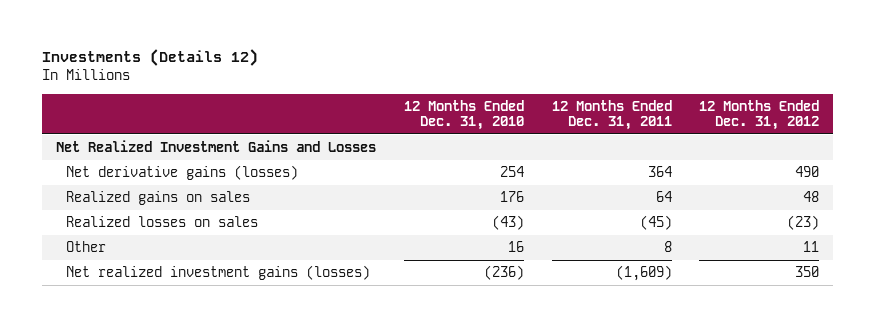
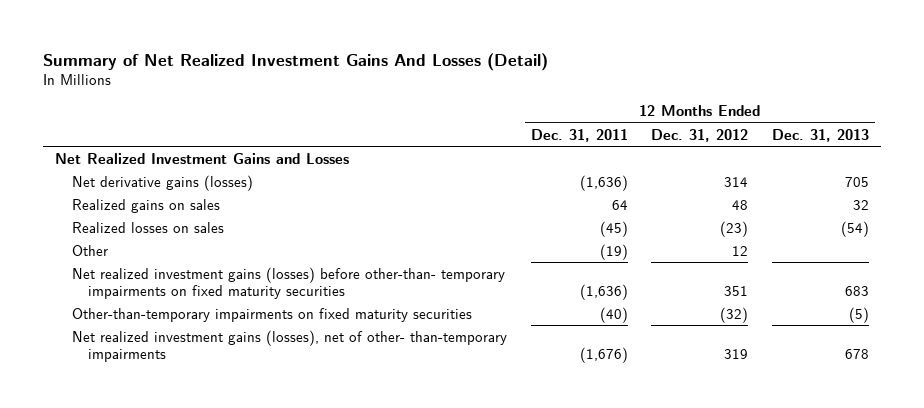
- Investments (Details 12)
+ Summary of Net Realized Investment Gains And Losses (Detail)
- | 12 Months Ended Dec. 31, 2010 | 12 Months Ended Dec. 31, 2011 | 12 Months Ended Dec. 31, 2012
+ | 12 Months Ended Dec. 31, 2011 | 12 Months Ended Dec. 31, 2012 | 12 Months Ended Dec. 31, 2013
- Net derivative gains (losses) | 254 | 364 | 490
+ Net derivative gains (losses) | (1,636) | 314 | 705
- Other | 16 | 8 | 11
- Net realized investment gains (losses) | (236) | (1,609) | 350
+ Other | (19) | 12 |
+ Net realized investment gains (losses) before other-than- temporary impairments on fixed maturity securities | (1,636) | 351 | 683
+ Other-than-temporary impairments on fixed maturity securities | (40) | (32) | (5)
+ Net realized investment gains (losses), net of other- than-temporary impairments | (1,676) | 319 | 678

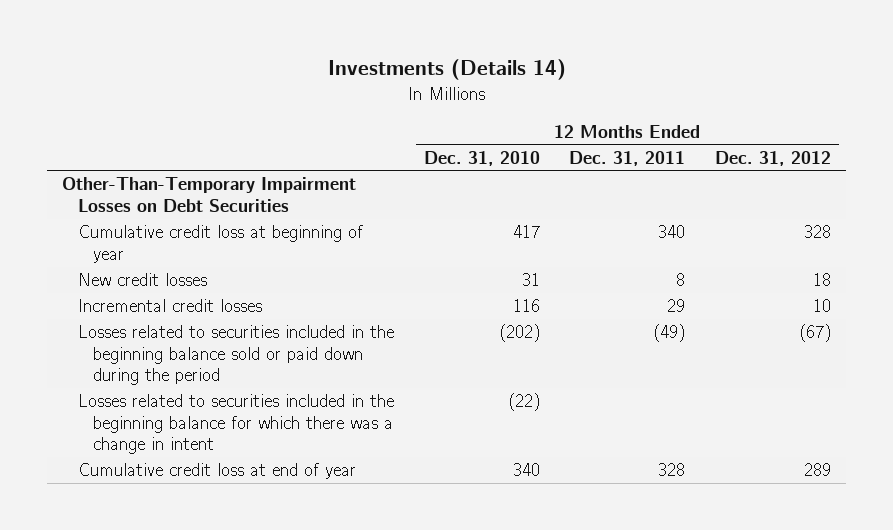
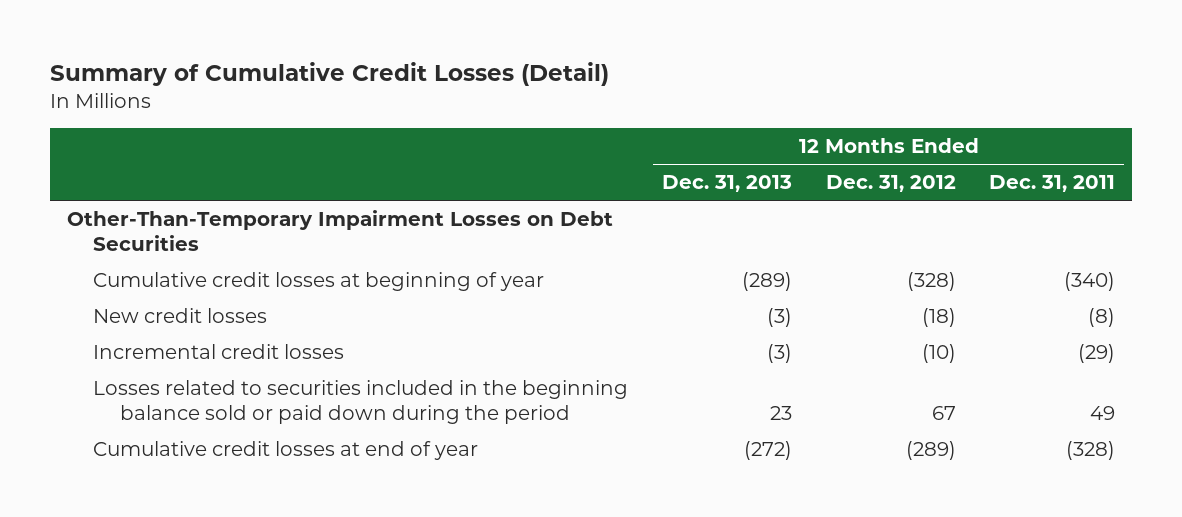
- Investments (Details 14)
+ Summary of Cumulative Credit Losses (Detail)
- | 12 Months Ended Dec. 31, 2010 | 12 Months Ended Dec. 31, 2011 | 12 Months Ended Dec. 31, 2012
+ | 12 Months Ended Dec. 31, 2013 | 12 Months Ended Dec. 31, 2012 | 12 Months Ended Dec. 31, 2011
- Cumulative credit loss at beginning of year | 417 | 340 | 328
- New credit losses | 31 | 8 | 18
- Incremental credit losses | 116 | 29 | 10
- Losses related to securities included in the beginning balance sold or paid down during the period | (202) | (49) | (67)
- Losses related to securities included in the beginning balance for which there was a change in intent | (22) | |
- Cumulative credit loss at end of year | 340 | 328 | 289
+ Cumulative credit losses at beginning of year | (289) | (328) | (340)
+ New credit losses | (3) | (18) | (8)
+ Incremental credit losses | (3) | (10) | (29)
+ Losses related to securities included in the beginning balance sold or paid down during the period | 23 | 67 | 49
+ Cumulative credit losses at end of year | (272) | (289) | (328)

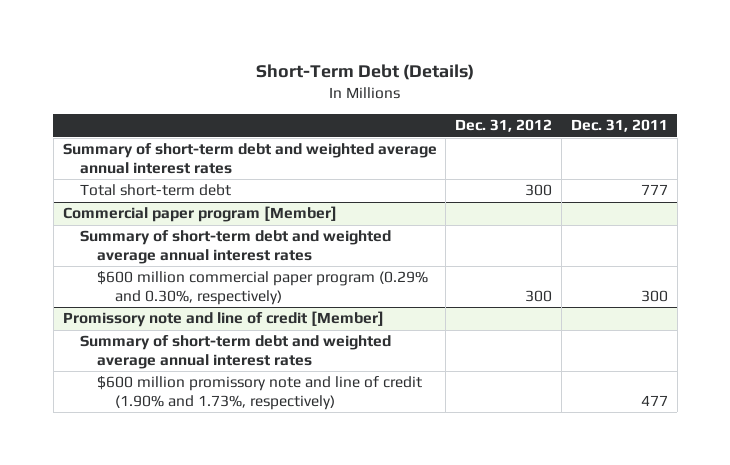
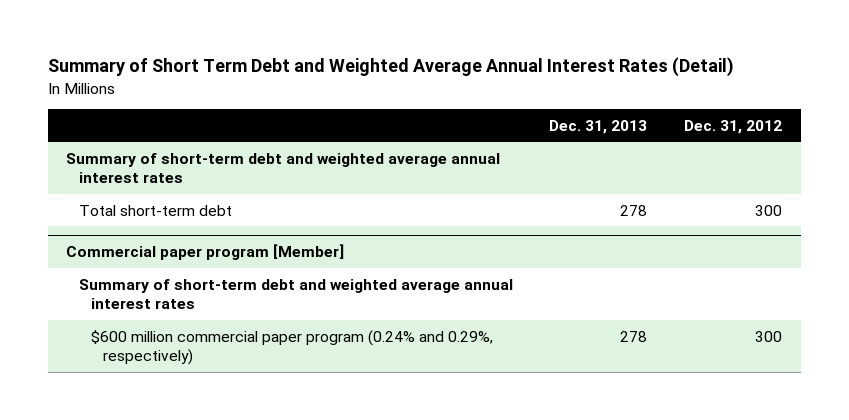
- Short-Term Debt (Details)
+ Summary of Short Term Debt and Weighted Average Annual Interest Rates (Detail)
- | Dec. 31, 2012 | Dec. 31, 2011
+ | Dec. 31, 2013 | Dec. 31, 2012
@ Commercial paper program [Member]
- $600 million commercial paper program (0.29% and 0.30%, respectively) | 300 | 300
- Promissory note and line of credit [Member]
- Summary of short-term debt and weighted average annual interest rates
- $600 million promissory note and line of credit (1.90% and 1.73%, respectively) | | 477
@ Commercial paper program [Member]
+ $600 million commercial paper program (0.24% and 0.29%, respectively) | 278 | 300

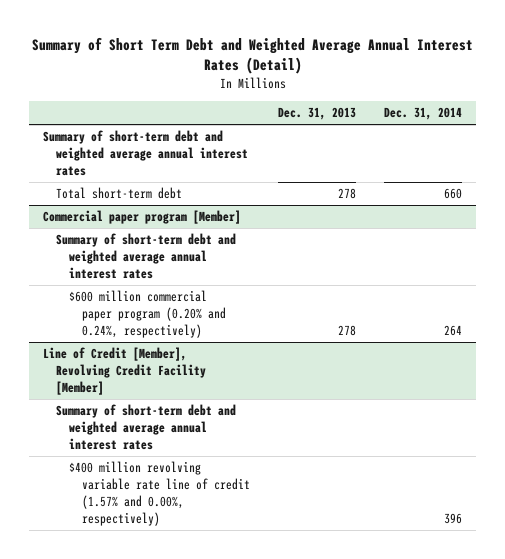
- | Dec. 31, 2013 | Dec. 31, 2012
+ | Dec. 31, 2013 | Dec. 31, 2014
@ Commercial paper program [Member]
- $600 million commercial paper program (0.24% and 0.29%, respectively) | 278 | 300
+ $600 million commercial paper program (0.20% and 0.24%, respectively) | 278 | 264
+ Line of Credit [Member], Revolving Credit Facility [Member]
+ Summary of short-term debt and weighted average annual interest rates
+ $400 million revolving variable rate line of credit (1.57% and 0.00%, respectively) | | 396

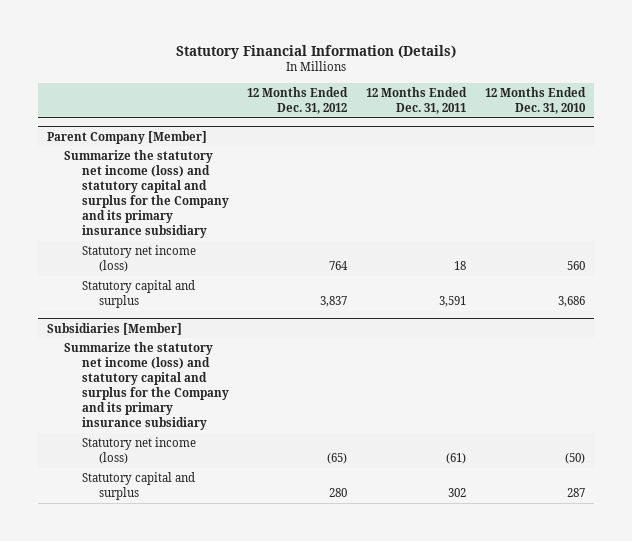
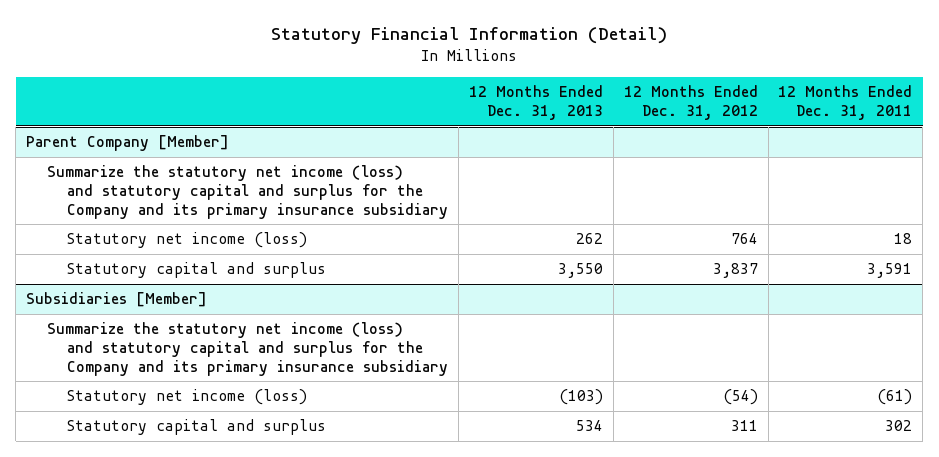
- Statutory Financial Information (Details)
+ Statutory Financial Information (Detail)
- | 12 Months Ended Dec. 31, 2012 | 12 Months Ended Dec. 31, 2011 | 12 Months Ended Dec. 31, 2010
+ | 12 Months Ended Dec. 31, 2013 | 12 Months Ended Dec. 31, 2012 | 12 Months Ended Dec. 31, 2011
@ Subsidiaries [Member]
- Statutory net income (loss) | (65) | (61) | (50)
- Statutory capital and surplus | 280 | 302 | 287
+ Statutory net income (loss) | (103) | (54) | (61)
+ Statutory capital and surplus | 534 | 311 | 302

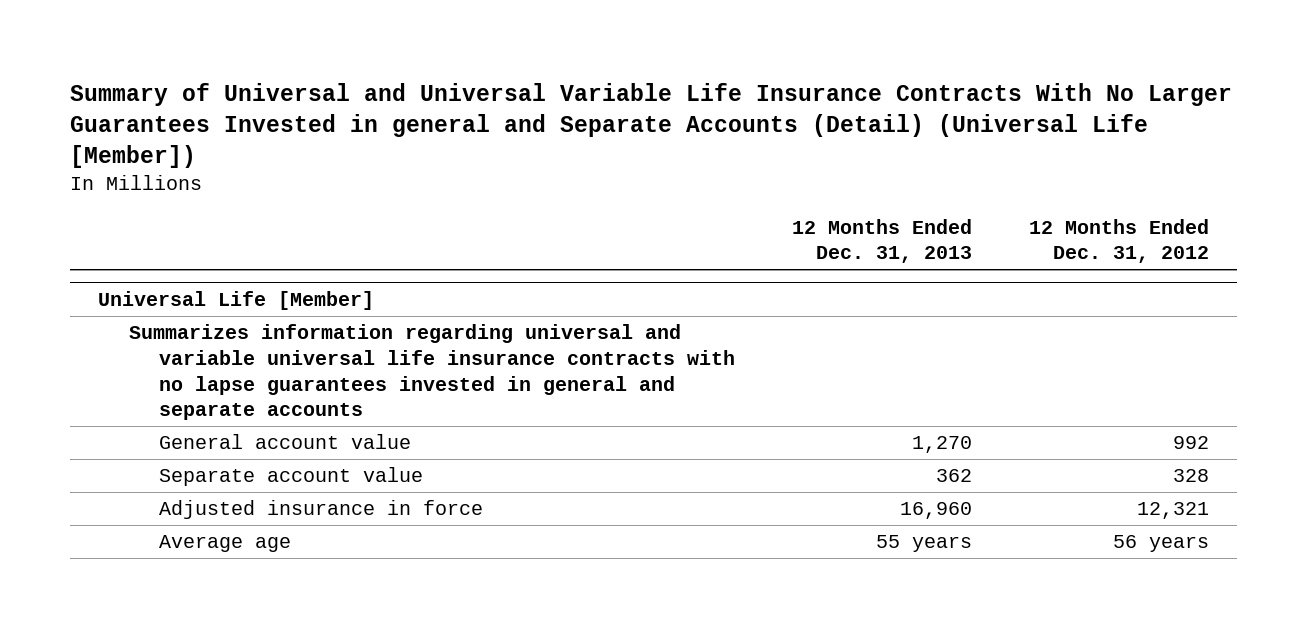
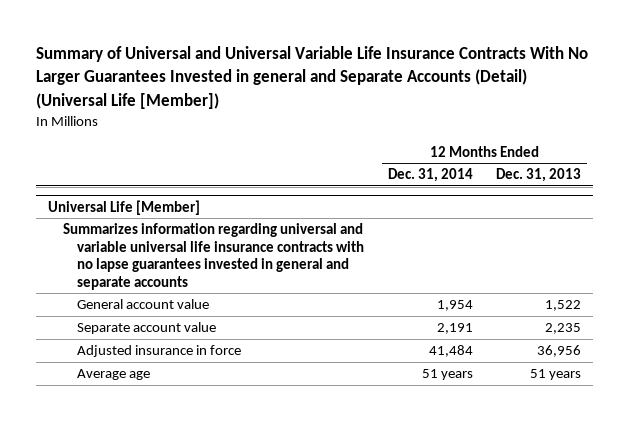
- | 12 Months Ended Dec. 31, 2013 | 12 Months Ended Dec. 31, 2012
+ | 12 Months Ended Dec. 31, 2014 | 12 Months Ended Dec. 31, 2013
@ Universal Life [Member]
- General account value | 1,270 | 992
- Separate account value | 362 | 328
- Adjusted insurance in force | 16,960 | 12,321
- Average age | 55 years | 56 years
+ General account value | 1,954 | 1,522
+ Separate account value | 2,191 | 2,235
+ Adjusted insurance in force | 41,484 | 36,956
+ Average age | 51 years | 51 years

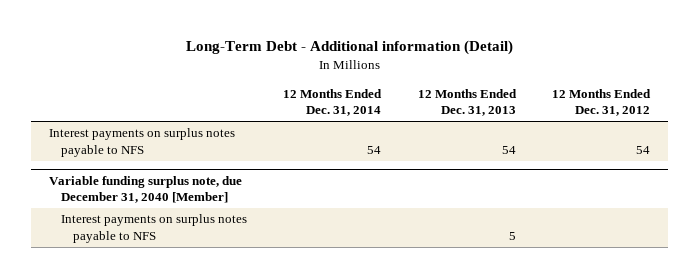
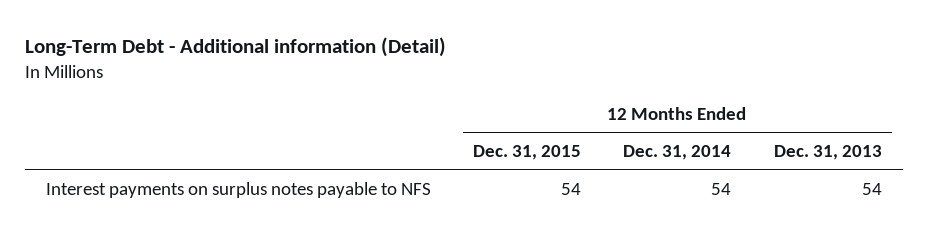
- | 12 Months Ended Dec. 31, 2014 | 12 Months Ended Dec. 31, 2013 | 12 Months Ended Dec. 31, 2012
+ | 12 Months Ended Dec. 31, 2015 | 12 Months Ended Dec. 31, 2014 | 12 Months Ended Dec. 31, 2013
- Variable funding surplus note, due December 31, 2040 [Member]
- Interest payments on surplus notes payable to NFS | | 5 |

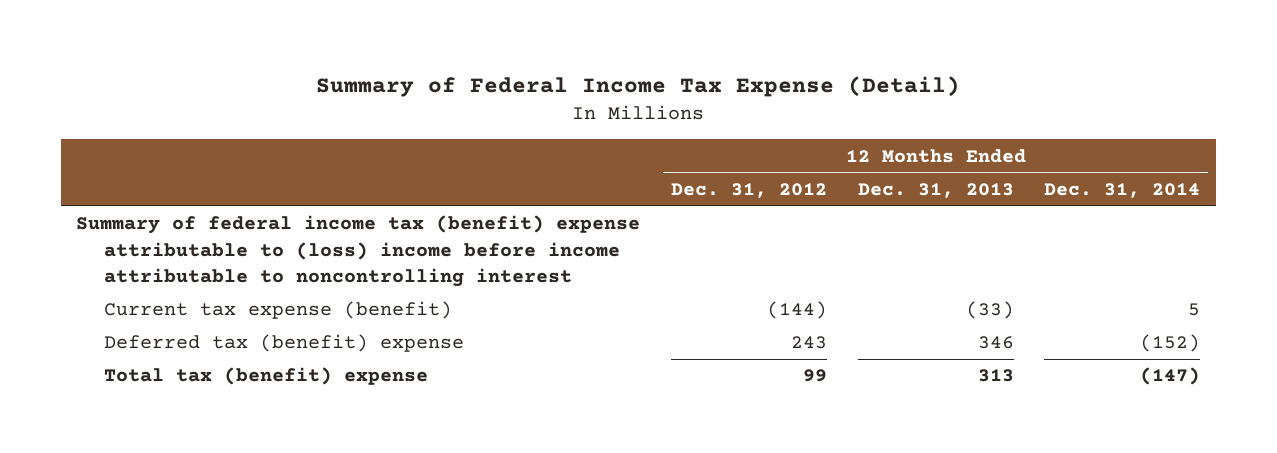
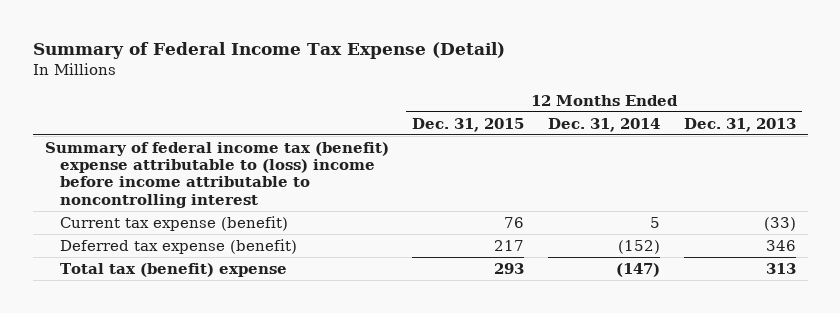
- | 12 Months Ended Dec. 31, 2012 | 12 Months Ended Dec. 31, 2013 | 12 Months Ended Dec. 31, 2014
+ | 12 Months Ended Dec. 31, 2015 | 12 Months Ended Dec. 31, 2014 | 12 Months Ended Dec. 31, 2013
- Deferred tax (benefit) expense | 243 | 346 | (152)
+ Deferred tax expense (benefit) | 217 | (152) | 346

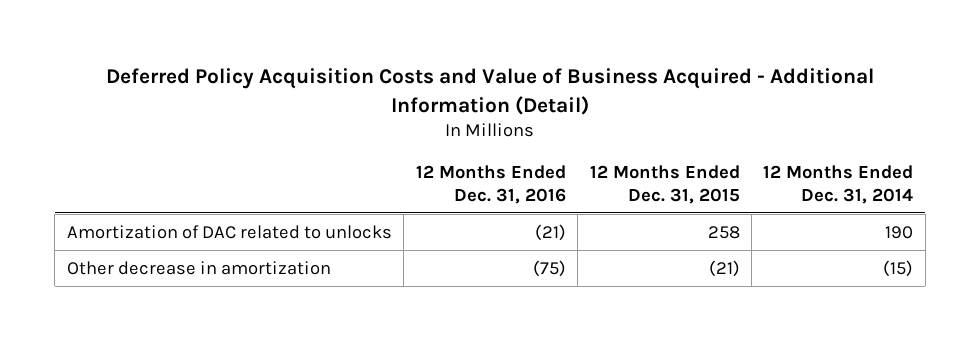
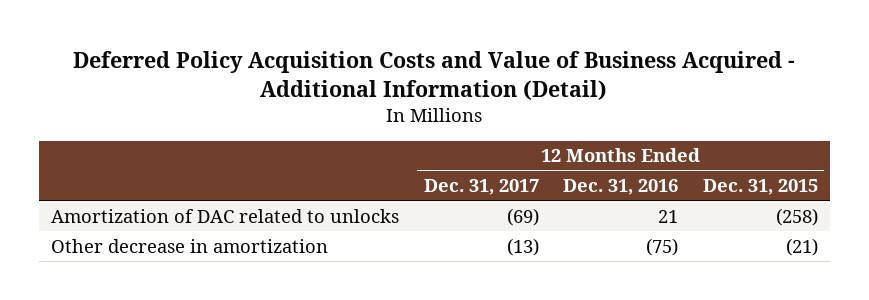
- | 12 Months Ended Dec. 31, 2016 | 12 Months Ended Dec. 31, 2015 | 12 Months Ended Dec. 31, 2014
+ | 12 Months Ended Dec. 31, 2017 | 12 Months Ended Dec. 31, 2016 | 12 Months Ended Dec. 31, 2015
- Amortization of DAC related to unlocks | (21) | 258 | 190
+ Amortization of DAC related to unlocks | (69) | 21 | (258)

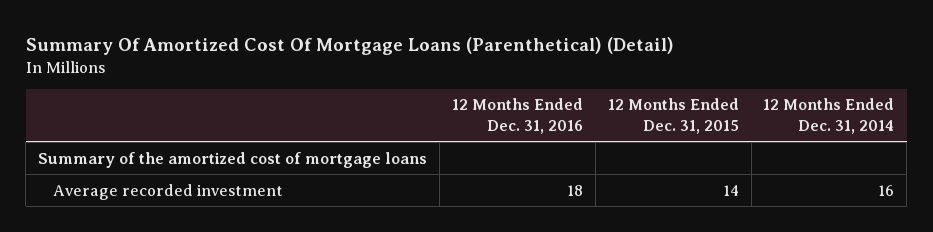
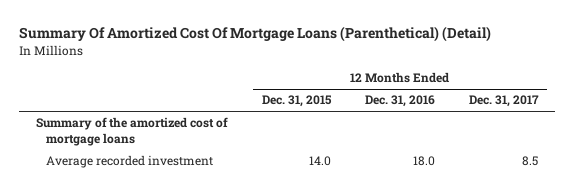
- | 12 Months Ended Dec. 31, 2016 | 12 Months Ended Dec. 31, 2015 | 12 Months Ended Dec. 31, 2014
+ | 12 Months Ended Dec. 31, 2015 | 12 Months Ended Dec. 31, 2016 | 12 Months Ended Dec. 31, 2017
- Average recorded investment | 18 | 14 | 16
+ Average recorded investment | 14.0 | 18.0 | 8.5

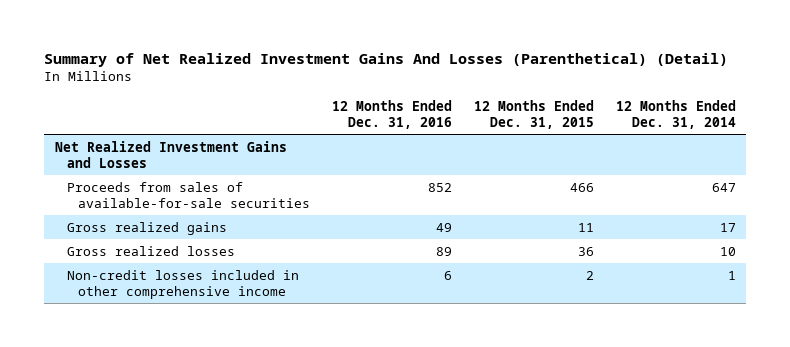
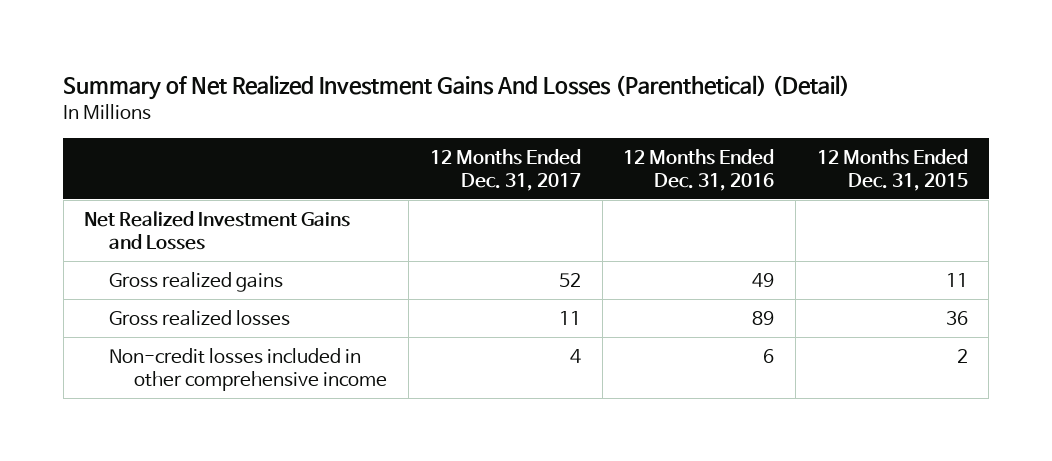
- | 12 Months Ended Dec. 31, 2016 | 12 Months Ended Dec. 31, 2015 | 12 Months Ended Dec. 31, 2014
+ | 12 Months Ended Dec. 31, 2017 | 12 Months Ended Dec. 31, 2016 | 12 Months Ended Dec. 31, 2015
- Proceeds from sales of available-for-sale securities | 852 | 466 | 647

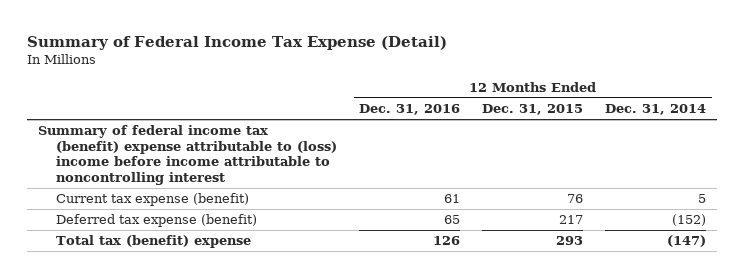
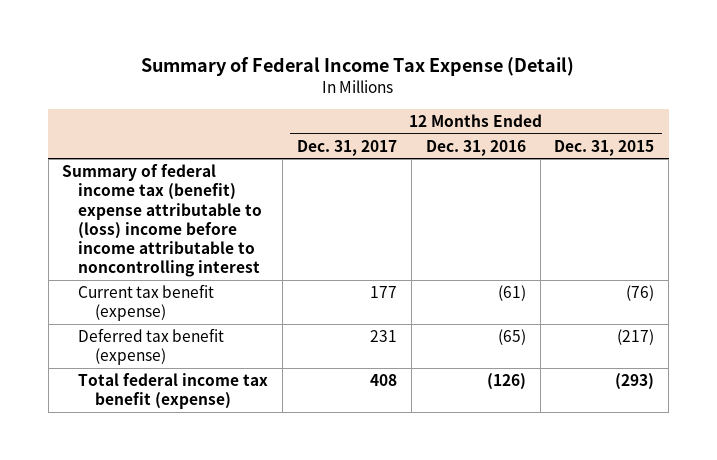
- | 12 Months Ended Dec. 31, 2016 | 12 Months Ended Dec. 31, 2015 | 12 Months Ended Dec. 31, 2014
+ | 12 Months Ended Dec. 31, 2017 | 12 Months Ended Dec. 31, 2016 | 12 Months Ended Dec. 31, 2015
- Current tax expense (benefit) | 61 | 76 | 5
- Deferred tax expense (benefit) | 65 | 217 | (152)
- Total tax (benefit) expense | 126 | 293 | (147)
+ Current tax benefit (expense) | 177 | (61) | (76)
+ Deferred tax benefit (expense) | 231 | (65) | (217)
+ Total federal income tax benefit (expense) | 408 | (126) | (293)

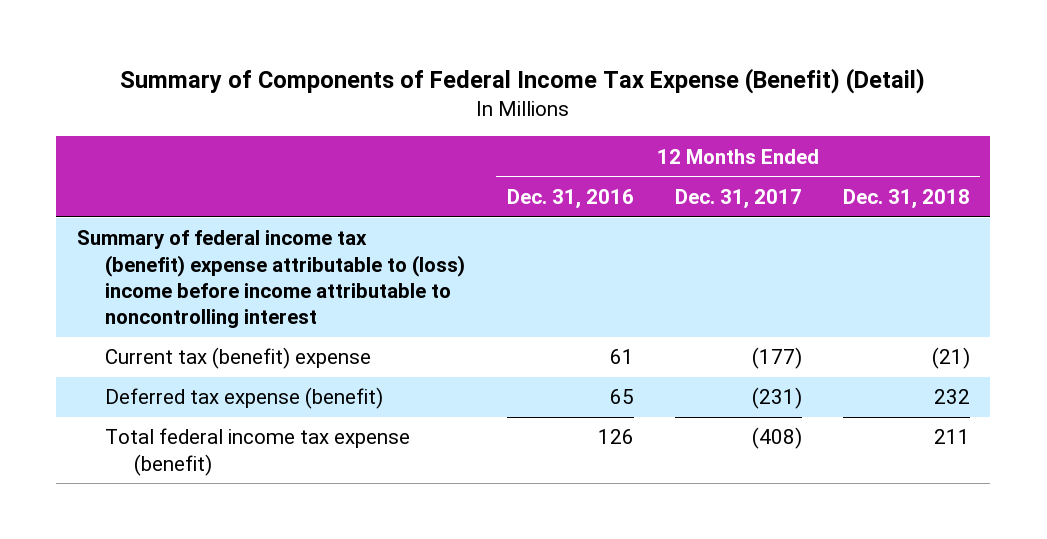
- Summary of Federal Income Tax Expense (Detail)
+ Summary of Components of Federal Income Tax Expense (Benefit) (Detail)
- | 12 Months Ended Dec. 31, 2017 | 12 Months Ended Dec. 31, 2016 | 12 Months Ended Dec. 31, 2015
+ | 12 Months Ended Dec. 31, 2016 | 12 Months Ended Dec. 31, 2017 | 12 Months Ended Dec. 31, 2018
- Current tax benefit (expense) | 177 | (61) | (76)
- Deferred tax benefit (expense) | 231 | (65) | (217)
- Total federal income tax benefit (expense) | 408 | (126) | (293)
+ Current tax (benefit) expense | 61 | (177) | (21)
+ Deferred tax expense (benefit) | 65 | (231) | 232
+ Total federal income tax expense (benefit) | 126 | (408) | 211

